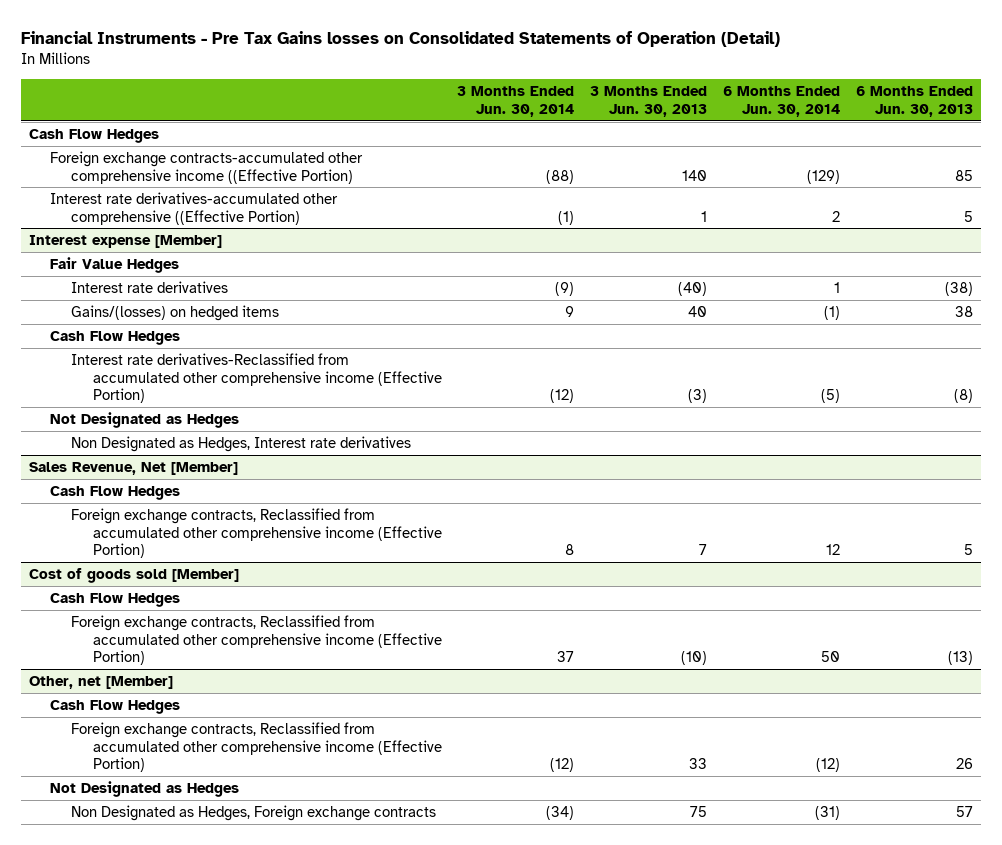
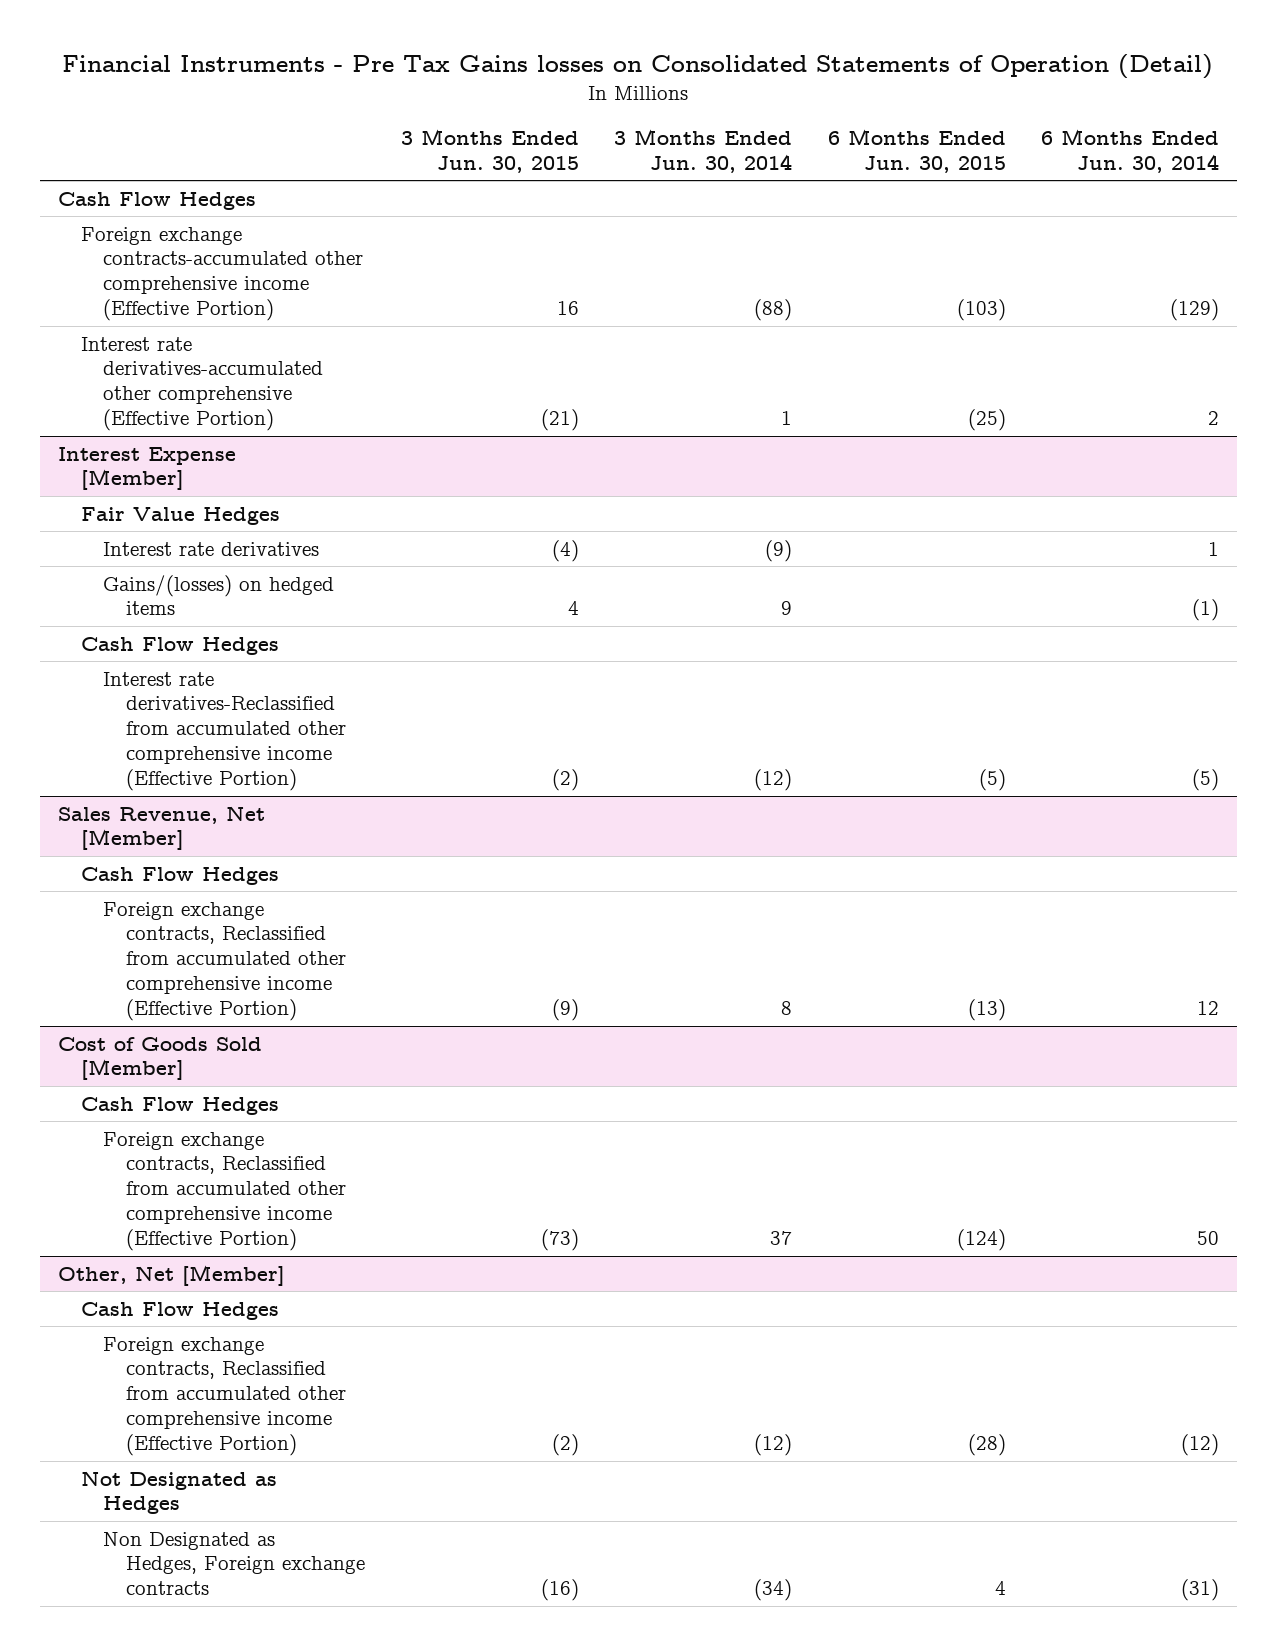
- | 3 Months Ended Jun. 30, 2014 | 3 Months Ended Jun. 30, 2013 | 6 Months Ended Jun. 30, 2014 | 6 Months Ended Jun. 30, 2013
+ | 3 Months Ended Jun. 30, 2015 | 3 Months Ended Jun. 30, 2014 | 6 Months Ended Jun. 30, 2015 | 6 Months Ended Jun. 30, 2014
- Foreign exchange contracts-accumulated other comprehensive income ((Effective Portion) | (88) | 140 | (129) | 85
- Interest rate derivatives-accumulated other comprehensive ((Effective Portion) | (1) | 1 | 2 | 5
- Interest expense [Member]
+ Foreign exchange contracts-accumulated other comprehensive income (Effective Portion) | 16 | (88) | (103) | (129)
+ Interest rate derivatives-accumulated other comprehensive (Effective Portion) | (21) | 1 | (25) | 2
+ Interest Expense [Member]
- Not Designated as Hedges
- Non Designated as Hedges, Interest rate derivatives
- Cost of goods sold [Member]
+ Cost of Goods Sold [Member]
- Other, net [Member]
+ Other, Net [Member]

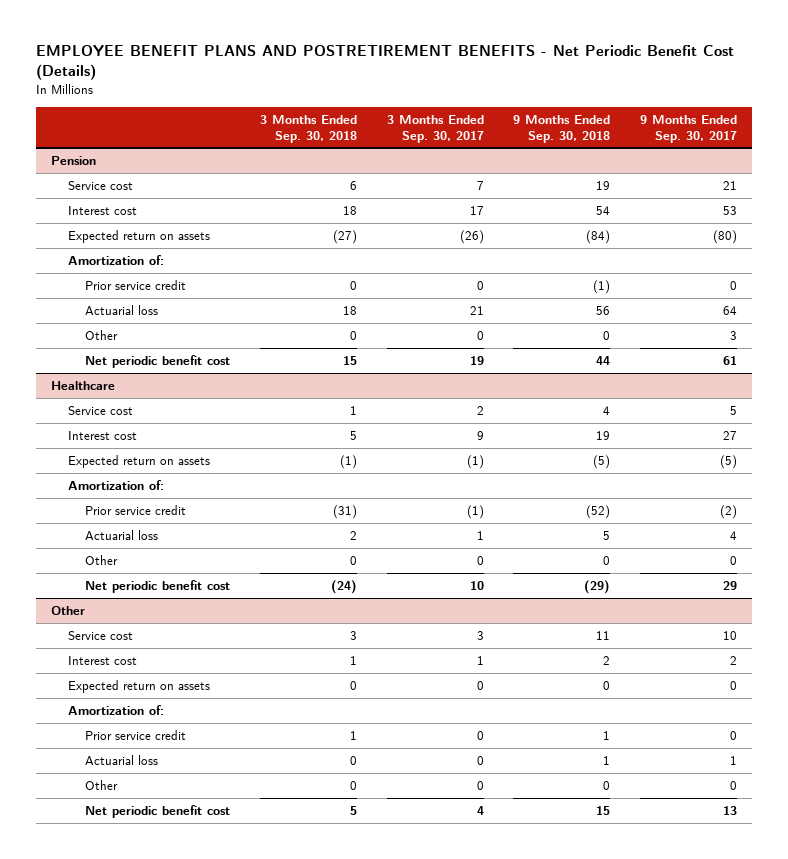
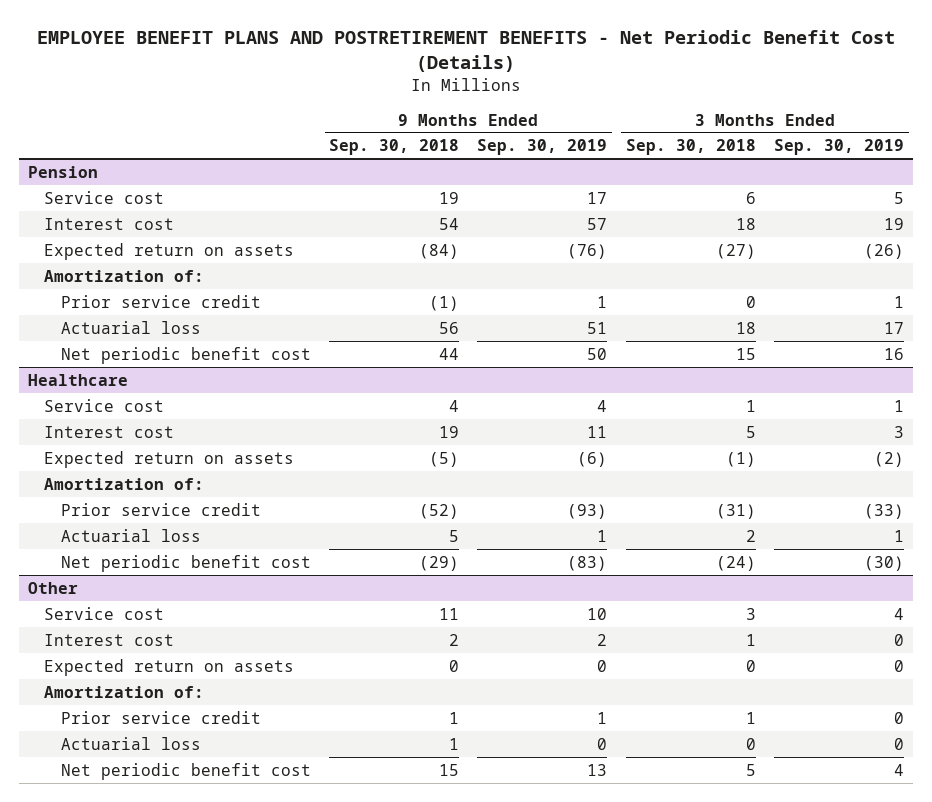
- | 3 Months Ended Sep. 30, 2018 | 3 Months Ended Sep. 30, 2017 | 9 Months Ended Sep. 30, 2018 | 9 Months Ended Sep. 30, 2017
+ | 9 Months Ended Sep. 30, 2018 | 9 Months Ended Sep. 30, 2019 | 3 Months Ended Sep. 30, 2018 | 3 Months Ended Sep. 30, 2019
@ Pension
- Other | 0 | 0 | 0 | 3
@ Healthcare
- Other | 0 | 0 | 0 | 0
@ Other
- Other | 0 | 0 | 0 | 0

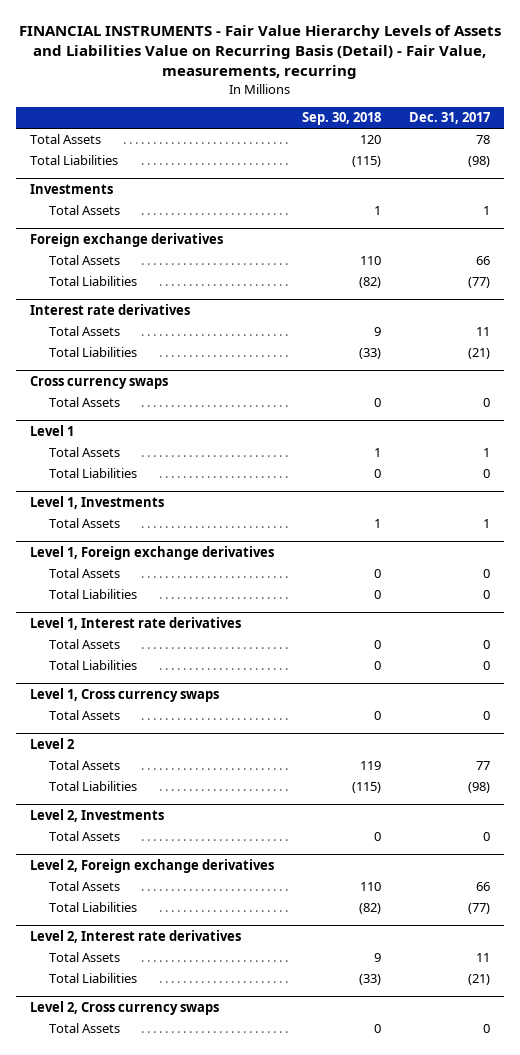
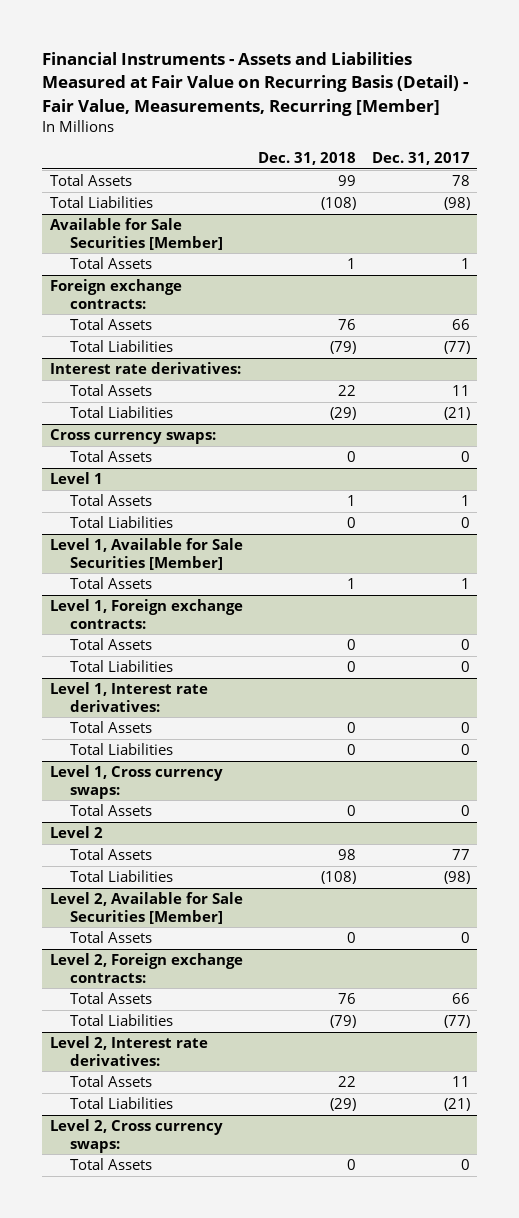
- FINANCIAL INSTRUMENTS - Fair Value Hierarchy Levels of Assets and Liabilities Value on Recurring Basis (Detail) - Fair Value, measurements, recurring
+ Financial Instruments - Assets and Liabilities Measured at Fair Value on Recurring Basis (Detail) - Fair Value, Measurements, Recurring [Member]
- | Sep. 30, 2018 | Dec. 31, 2017
+ | Dec. 31, 2018 | Dec. 31, 2017
- Investments
+ Available for Sale Securities [Member]
- Foreign exchange derivatives
+ Foreign exchange contracts:
- Interest rate derivatives
+ Interest rate derivatives:
- Cross currency swaps
+ Cross currency swaps:
- Level 1, Investments
+ Level 1, Available for Sale Securities [Member]
- Level 1, Foreign exchange derivatives
+ Level 1, Foreign exchange contracts:
- Level 1, Interest rate derivatives
+ Level 1, Interest rate derivatives:
- Level 1, Cross currency swaps
+ Level 1, Cross currency swaps:
- Level 2, Investments
+ Level 2, Available for Sale Securities [Member]
- Level 2, Foreign exchange derivatives
+ Level 2, Foreign exchange contracts:
- Level 2, Interest rate derivatives
+ Level 2, Interest rate derivatives:
- Level 2, Cross currency swaps
+ Level 2, Cross currency swaps:

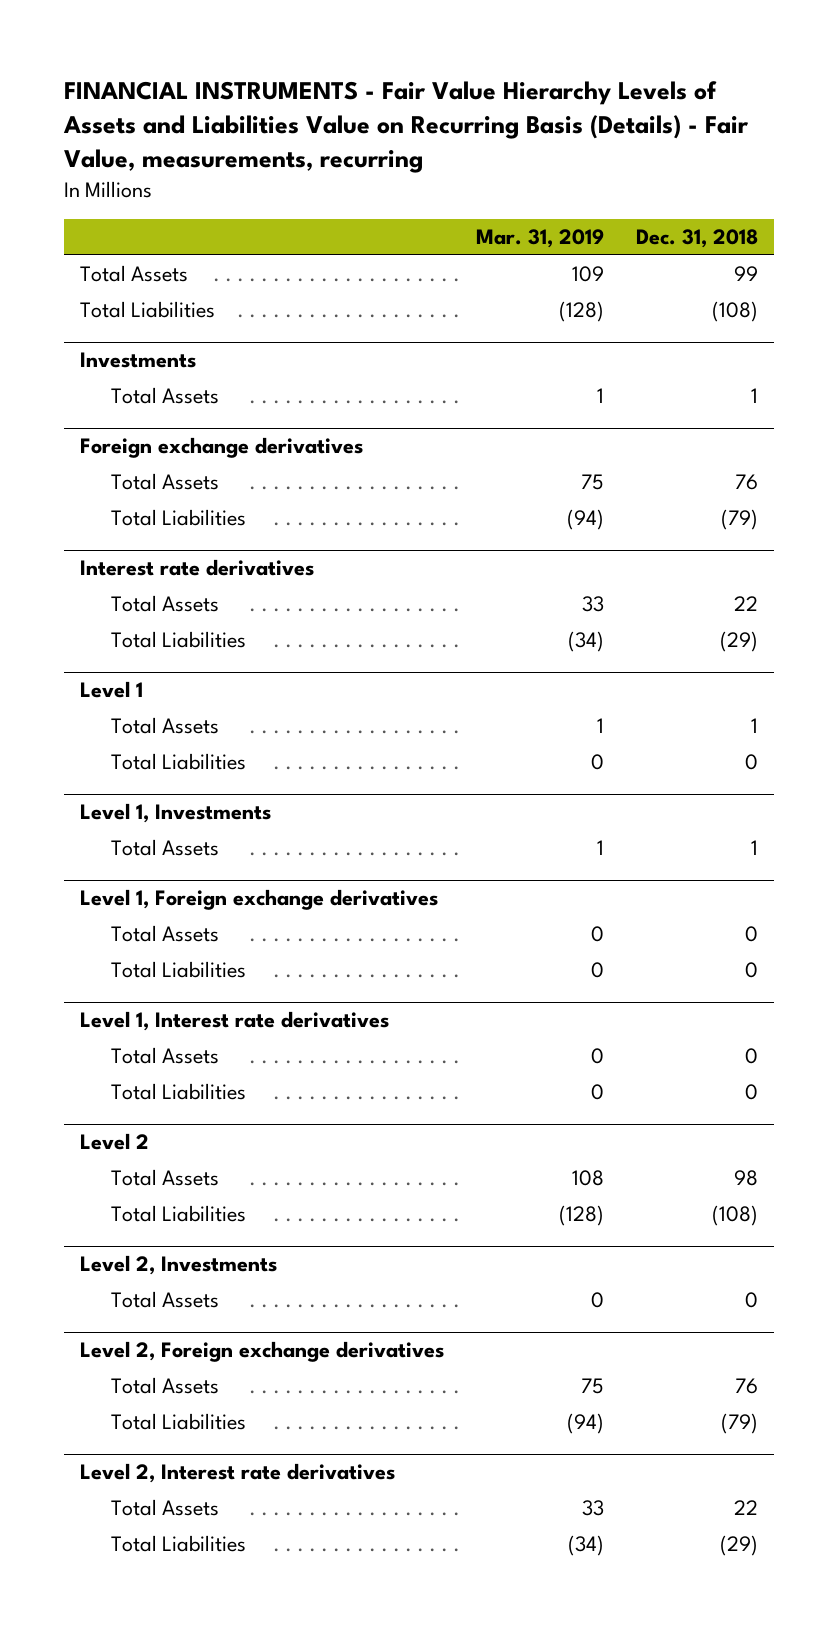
- Financial Instruments - Assets and Liabilities Measured at Fair Value on Recurring Basis (Detail) - Fair Value, Measurements, Recurring [Member]
+ FINANCIAL INSTRUMENTS - Fair Value Hierarchy Levels of Assets and Liabilities Value on Recurring Basis (Details) - Fair Value, measurements, recurring
- | Dec. 31, 2018 | Dec. 31, 2017
+ | Mar. 31, 2019 | Dec. 31, 2018
- Available for Sale Securities [Member]
+ Investments
- Foreign exchange contracts:
+ Foreign exchange derivatives
- Interest rate derivatives:
+ Interest rate derivatives
- Cross currency swaps:
- Total Assets | 0 | 0
- Level 1, Available for Sale Securities [Member]
+ Level 1, Investments
- Level 1, Foreign exchange contracts:
+ Level 1, Foreign exchange derivatives
- Level 1, Interest rate derivatives:
+ Level 1, Interest rate derivatives
- Level 1, Cross currency swaps:
- Total Assets | 0 | 0
- Level 2, Available for Sale Securities [Member]
+ Level 2, Investments
- Level 2, Foreign exchange contracts:
+ Level 2, Foreign exchange derivatives
- Level 2, Interest rate derivatives:
+ Level 2, Interest rate derivatives
- Level 2, Cross currency swaps:
- Total Assets | 0 | 0

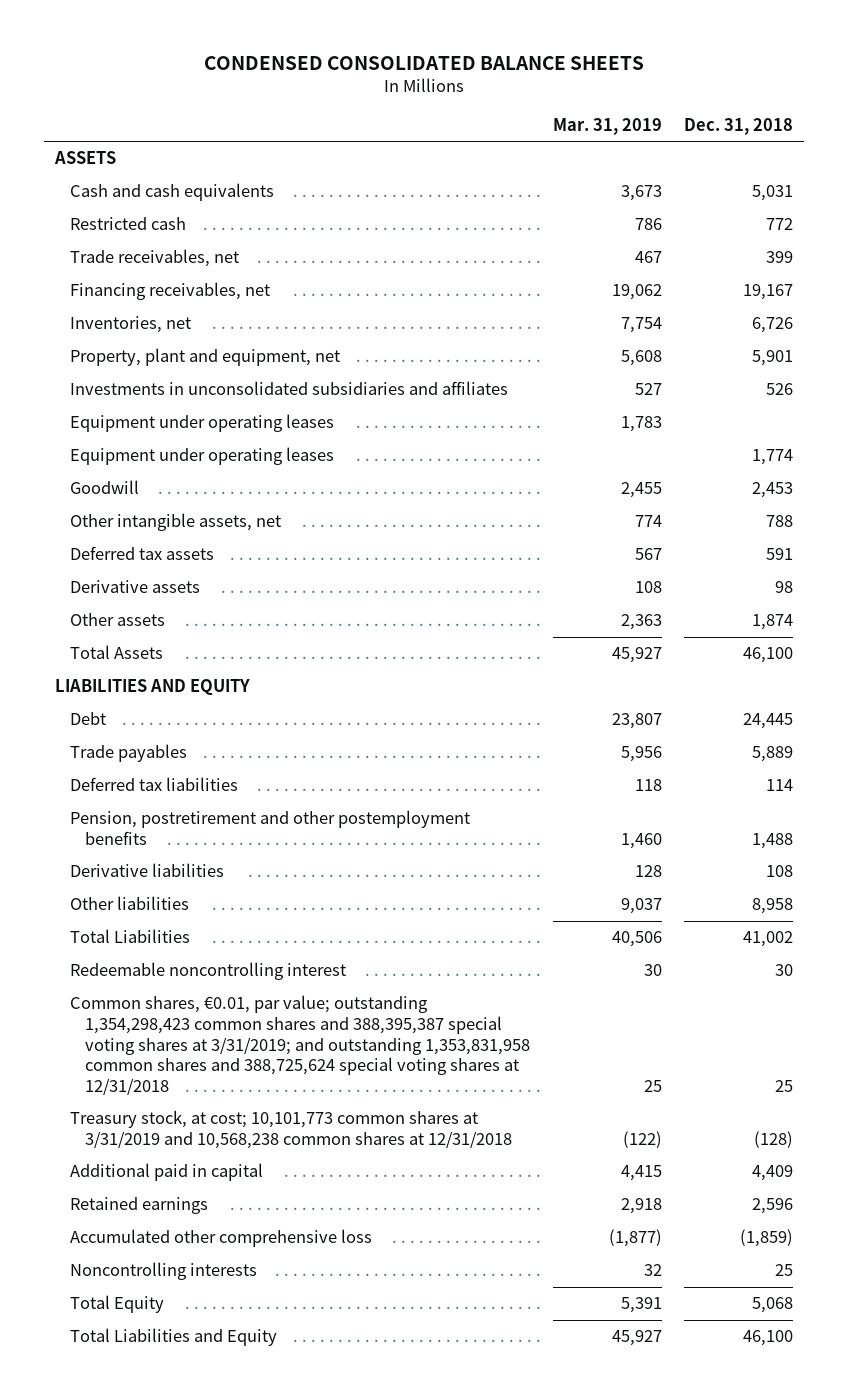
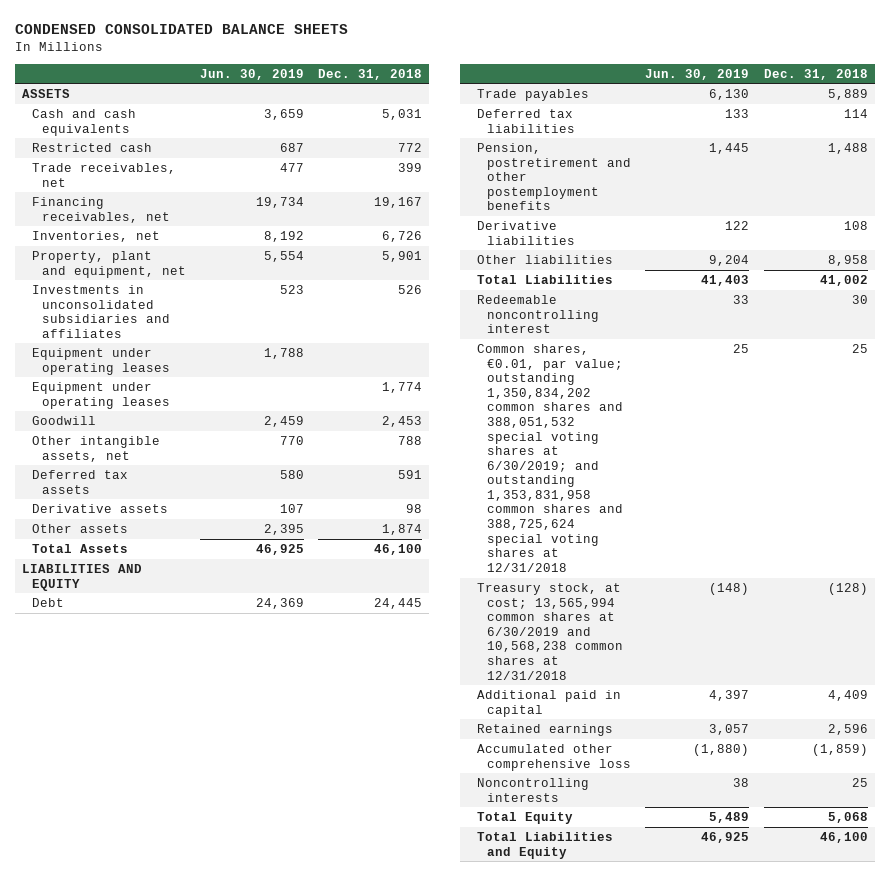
- | Mar. 31, 2019 | Dec. 31, 2018
+ | Jun. 30, 2019 | Dec. 31, 2018
- Common shares, €0.01, par value; outstanding 1,354,298,423 common shares and 388,395,387 special voting shares at 3/31/2019; and outstanding 1,353,831,958 common shares and 388,725,624 special voting shares at 12/31/2018 | 25 | 25
- Treasury stock, at cost; 10,101,773 common shares at 3/31/2019 and 10,568,238 common shares at 12/31/2018 | (122) | (128)
+ Common shares, €0.01, par value; outstanding 1,350,834,202 common shares and 388,051,532 special voting shares at 6/30/2019; and outstanding 1,353,831,958 common shares and 388,725,624 special voting shares at 12/31/2018 | 25 | 25
+ Treasury stock, at cost; 13,565,994 common shares at 6/30/2019 and 10,568,238 common shares at 12/31/2018 | (148) | (128)

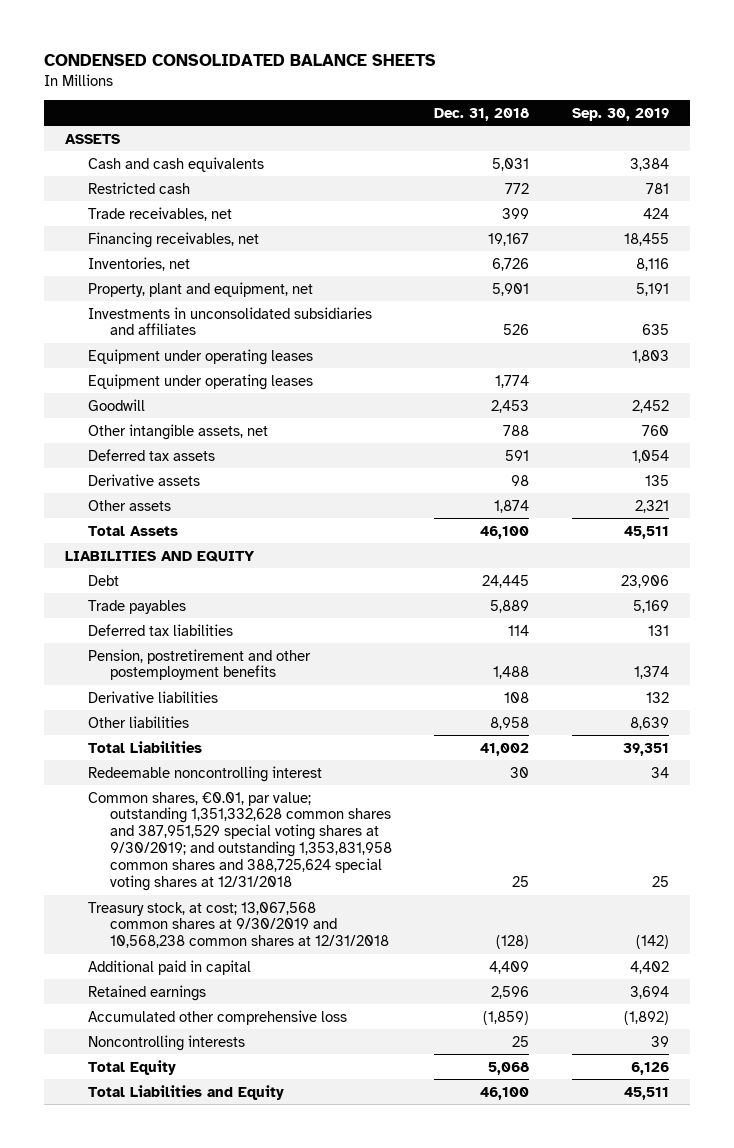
- | Jun. 30, 2019 | Dec. 31, 2018
+ | Dec. 31, 2018 | Sep. 30, 2019
- Common shares, €0.01, par value; outstanding 1,350,834,202 common shares and 388,051,532 special voting shares at 6/30/2019; and outstanding 1,353,831,958 common shares and 388,725,624 special voting shares at 12/31/2018 | 25 | 25
- Treasury stock, at cost; 13,565,994 common shares at 6/30/2019 and 10,568,238 common shares at 12/31/2018 | (148) | (128)
+ Common shares, €0.01, par value; outstanding 1,351,332,628 common shares and 387,951,529 special voting shares at 9/30/2019; and outstanding 1,353,831,958 common shares and 388,725,624 special voting shares at 12/31/2018 | 25 | 25
+ Treasury stock, at cost; 13,067,568 common shares at 9/30/2019 and 10,568,238 common shares at 12/31/2018 | (128) | (142)

